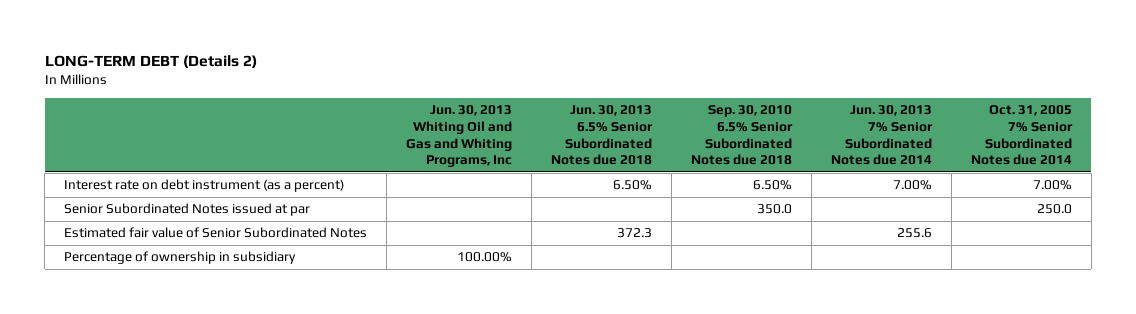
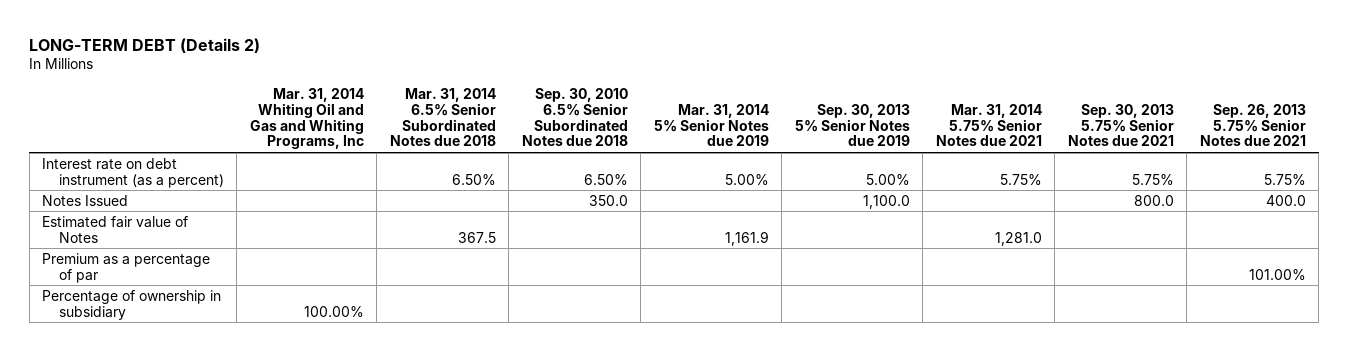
- | Jun. 30, 2013 Whiting Oil and Gas and Whiting Programs, Inc | Jun. 30, 2013 6.5% Senior Subordinated Notes due 2018 | Sep. 30, 2010 6.5% Senior Subordinated Notes due 2018 | Jun. 30, 2013 7% Senior Subordinated Notes due 2014 | Oct. 31, 2005 7% Senior Subordinated Notes due 2014
+ | Mar. 31, 2014 Whiting Oil and Gas and Whiting Programs, Inc | Mar. 31, 2014 6.5% Senior Subordinated Notes due 2018 | Sep. 30, 2010 6.5% Senior Subordinated Notes due 2018 | Mar. 31, 2014 5% Senior Notes due 2019 | Sep. 30, 2013 5% Senior Notes due 2019 | Mar. 31, 2014 5.75% Senior Notes due 2021 | Sep. 30, 2013 5.75% Senior Notes due 2021 | Sep. 26, 2013 5.75% Senior Notes due 2021
- Senior Subordinated Notes issued at par | | | 350.0 | | 250.0
- Estimated fair value of Senior Subordinated Notes | | 372.3 | | 255.6 |
+ Notes Issued | | | 350.0 | | 1,100.0 | | 800.0 | 400.0
+ Estimated fair value of Notes | | 367.5 | | 1,161.9 | | 1,281.0 | |
+ Premium as a percentage of par | | | | | | | | 101.00%

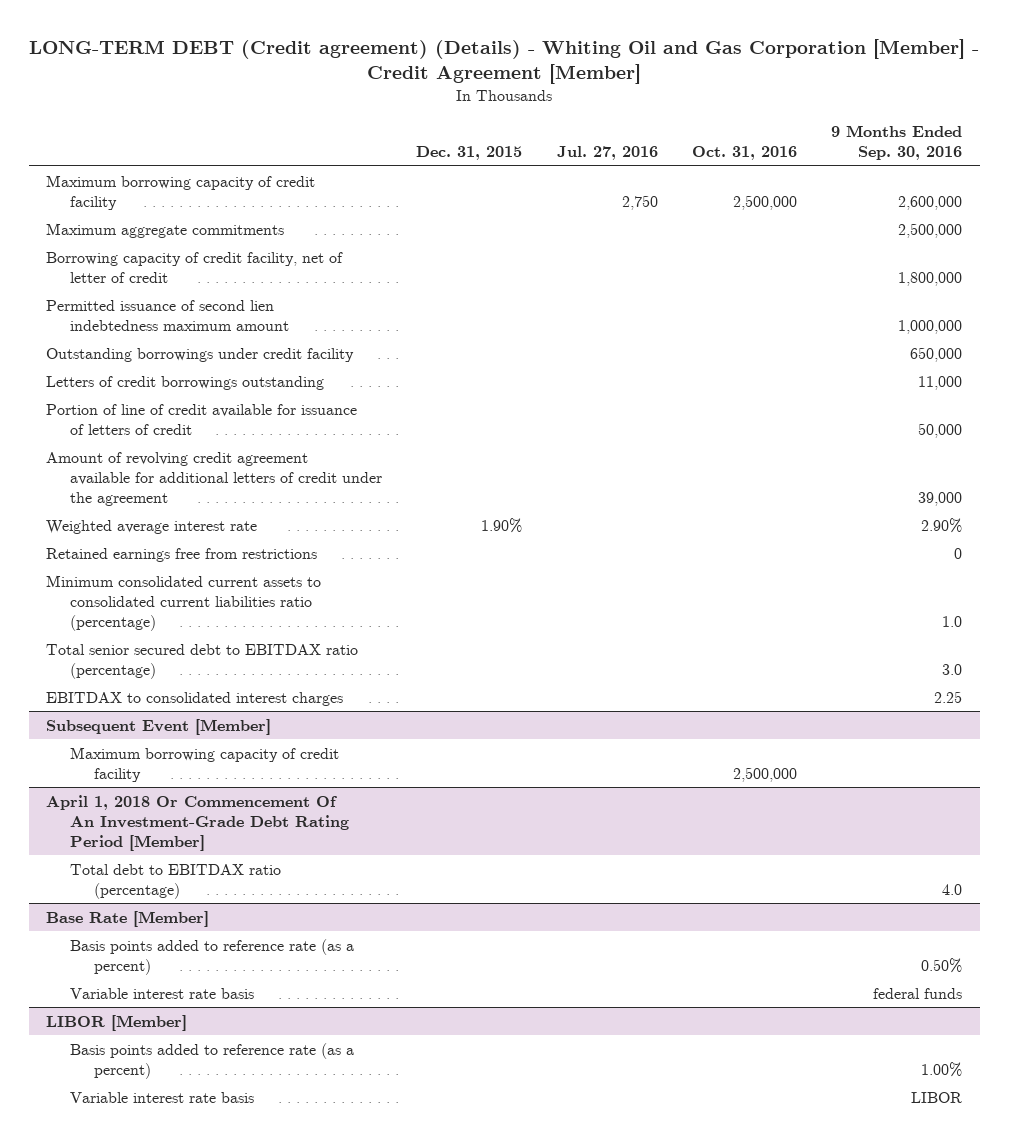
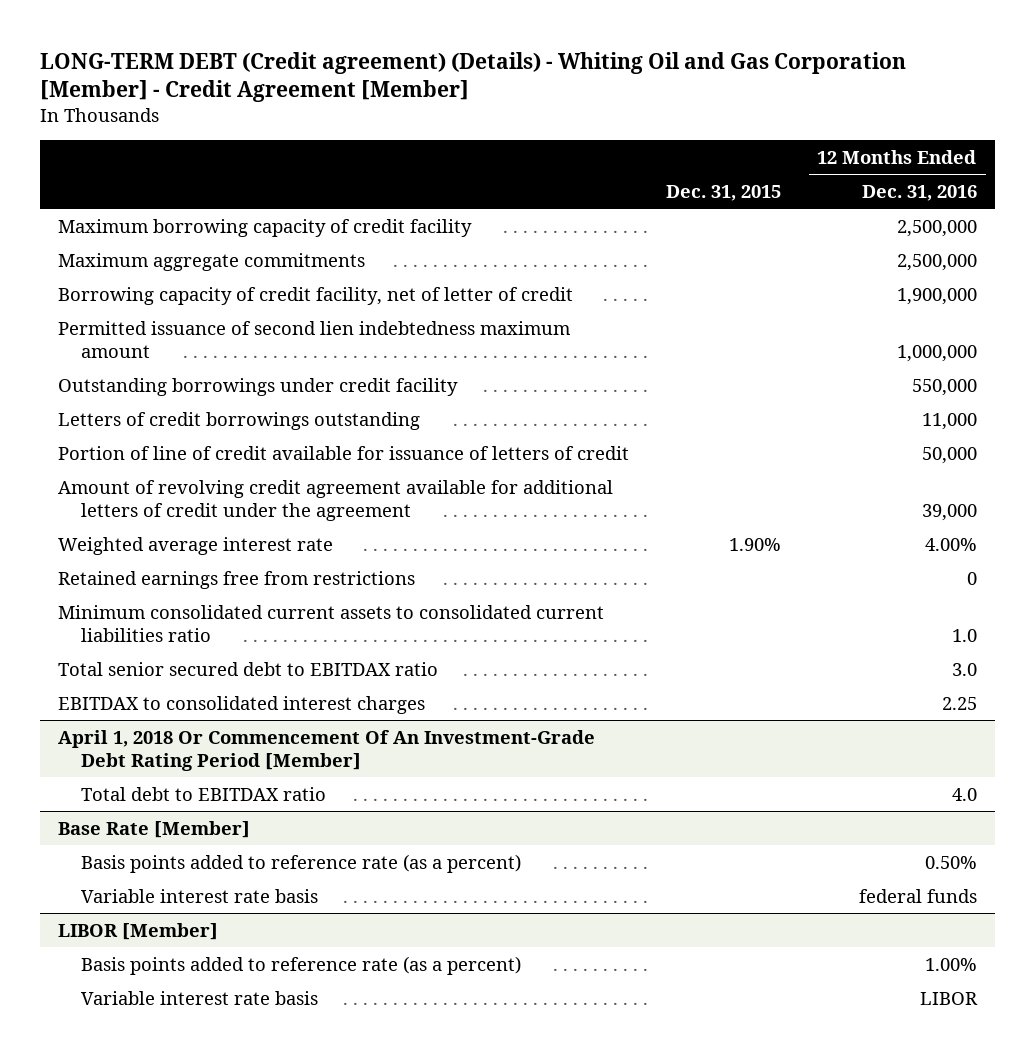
- | Dec. 31, 2015 | Jul. 27, 2016 | Oct. 31, 2016 | 9 Months Ended Sep. 30, 2016
+ | Dec. 31, 2015 | 12 Months Ended Dec. 31, 2016
- Minimum consolidated current assets to consolidated current liabilities ratio (percentage) | | | | 1.0
- Total senior secured debt to EBITDAX ratio (percentage) | | | | 3.0
+ Minimum consolidated current assets to consolidated current liabilities ratio | | 1.0
+ Total senior secured debt to EBITDAX ratio | | 3.0
- Subsequent Event [Member]
- Maximum borrowing capacity of credit facility | | | 2,500,000 |
@ April 1, 2018 Or Commencement Of An Investment-Grade Debt Rating Period [Member]
- Total debt to EBITDAX ratio (percentage) | | | | 4.0
+ Total debt to EBITDAX ratio | | 4.0

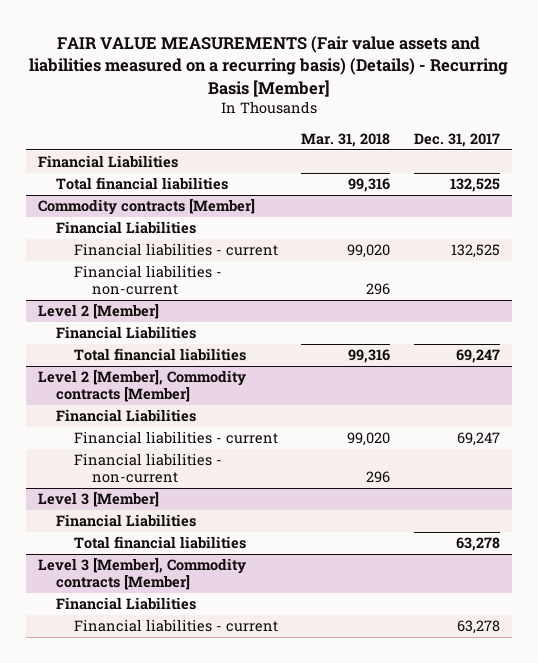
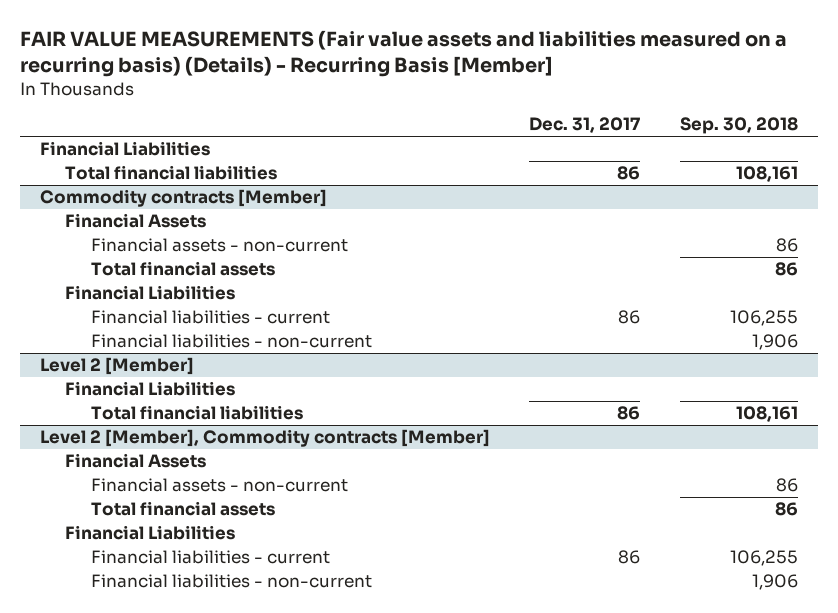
- | Mar. 31, 2018 | Dec. 31, 2017
+ | Dec. 31, 2017 | Sep. 30, 2018
- Total financial liabilities | 99,316 | 132,525
+ Total financial liabilities | 86 | 108,161
@ Commodity contracts [Member]
+ Financial Assets
+ Financial assets - non-current | | 86
+ Total financial assets | | 86
- Financial liabilities - current | 99,020 | 132,525
+ Financial liabilities - current | 86 | 106,255
@ Level 2 [Member]
- Total financial liabilities | 99,316 | 69,247
+ Total financial liabilities | 86 | 108,161
@ Level 2 [Member], Commodity contracts [Member]
+ Financial Assets
+ Financial assets - non-current | | 86
+ Total financial assets | | 86
- Financial liabilities - current | 99,020 | 69,247
+ Financial liabilities - current | 86 | 106,255
- Level 3 [Member]
- Financial Liabilities
- Total financial liabilities | | 63,278
- Level 3 [Member], Commodity contracts [Member]
- Financial Liabilities
- Financial liabilities - current | | 63,278

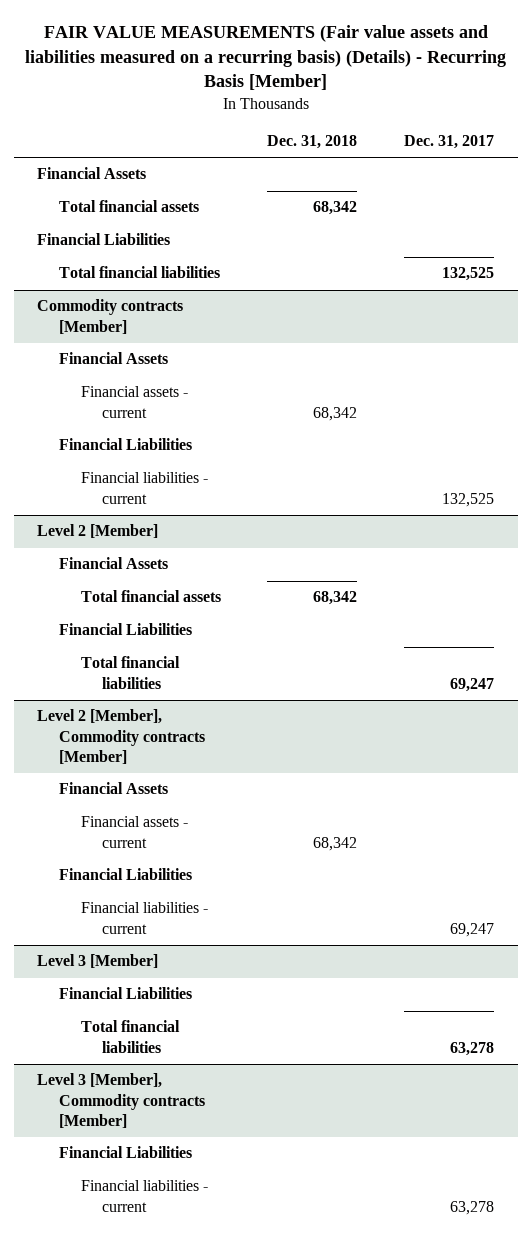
- | Dec. 31, 2017 | Sep. 30, 2018
+ | Dec. 31, 2018 | Dec. 31, 2017
+ Financial Assets
+ Total financial assets | 68,342 |
- Total financial liabilities | 86 | 108,161
+ Total financial liabilities | | 132,525
@ Commodity contracts [Member]
- Financial assets - non-current | | 86
- Total financial assets | | 86
+ Financial assets - current | 68,342 |
- Financial liabilities - current | 86 | 106,255
- Financial liabilities - non-current | | 1,906
+ Financial liabilities - current | | 132,525
@ Level 2 [Member]
+ Financial Assets
+ Total financial assets | 68,342 |
- Total financial liabilities | 86 | 108,161
+ Total financial liabilities | | 69,247
@ Level 2 [Member], Commodity contracts [Member]
- Financial assets - non-current | | 86
- Total financial assets | | 86
+ Financial assets - current | 68,342 |
- Financial liabilities - current | 86 | 106,255
- Financial liabilities - non-current | | 1,906
+ Financial liabilities - current | | 69,247
+ Level 3 [Member]
+ Financial Liabilities
+ Total financial liabilities | | 63,278
+ Level 3 [Member], Commodity contracts [Member]
+ Financial Liabilities
+ Financial liabilities - current | | 63,278

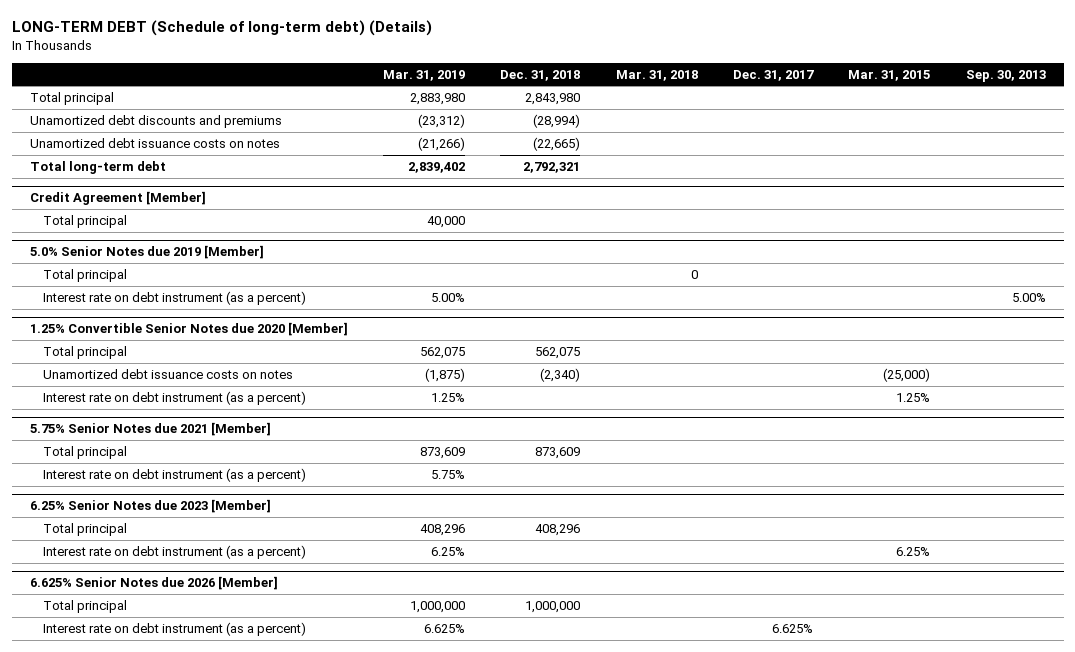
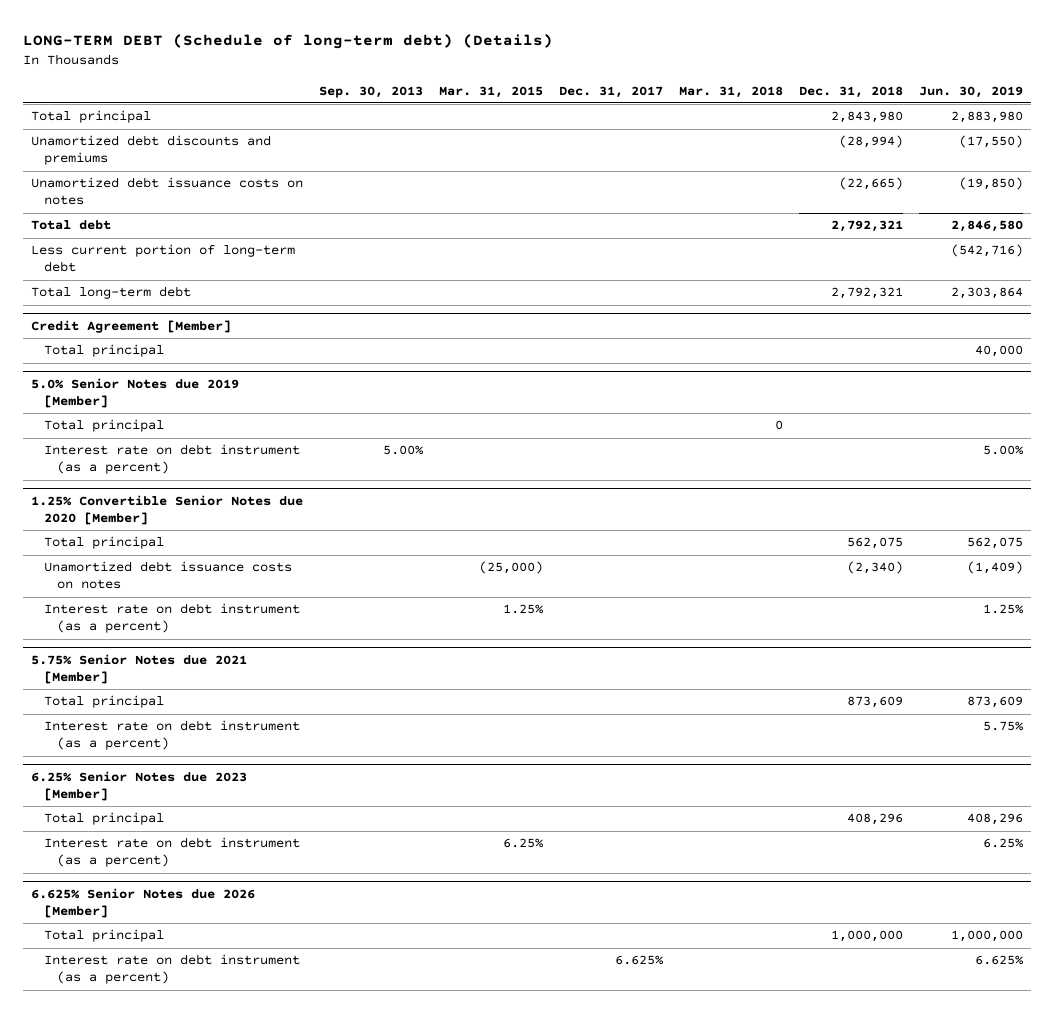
- | Mar. 31, 2019 | Dec. 31, 2018 | Mar. 31, 2018 | Dec. 31, 2017 | Mar. 31, 2015 | Sep. 30, 2013
+ | Sep. 30, 2013 | Mar. 31, 2015 | Dec. 31, 2017 | Mar. 31, 2018 | Dec. 31, 2018 | Jun. 30, 2019
+ Total debt | | | | | 2,792,321 | 2,846,580
+ Less current portion of long-term debt | | | | | | (542,716)

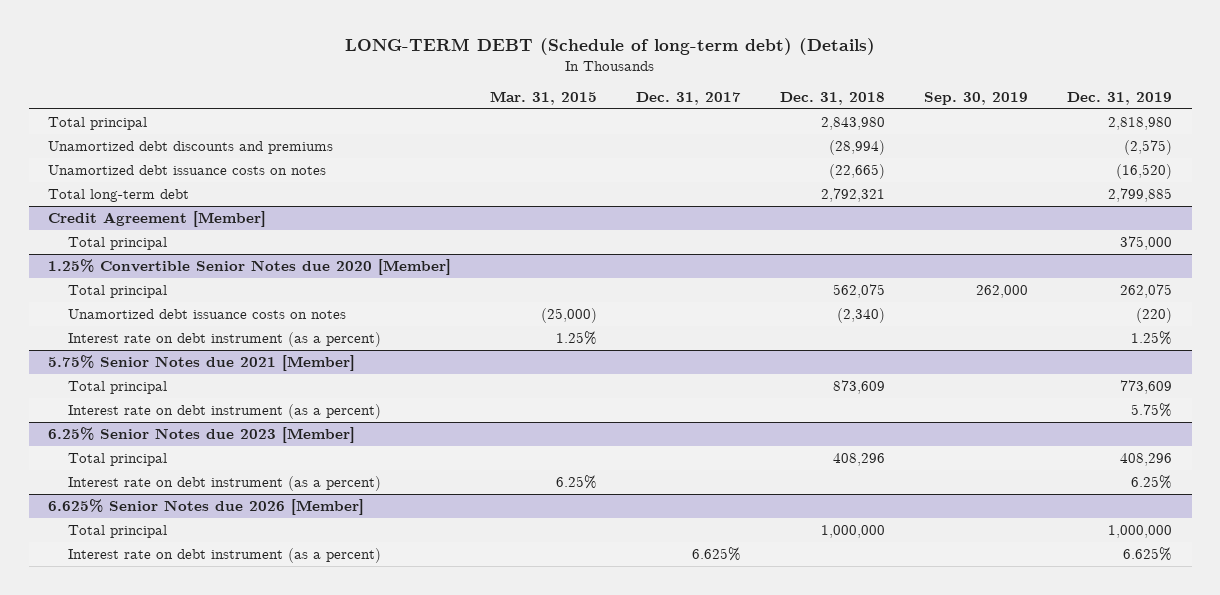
- | Sep. 30, 2013 | Mar. 31, 2015 | Dec. 31, 2017 | Mar. 31, 2018 | Dec. 31, 2018 | Jun. 30, 2019
+ | Mar. 31, 2015 | Dec. 31, 2017 | Dec. 31, 2018 | Sep. 30, 2019 | Dec. 31, 2019
- Total debt | | | | | 2,792,321 | 2,846,580
- Less current portion of long-term debt | | | | | | (542,716)
- 5.0% Senior Notes due 2019 [Member]
- Total principal | | | | 0 | |
- Interest rate on debt instrument (as a percent) | 5.00% | | | | | 5.00%

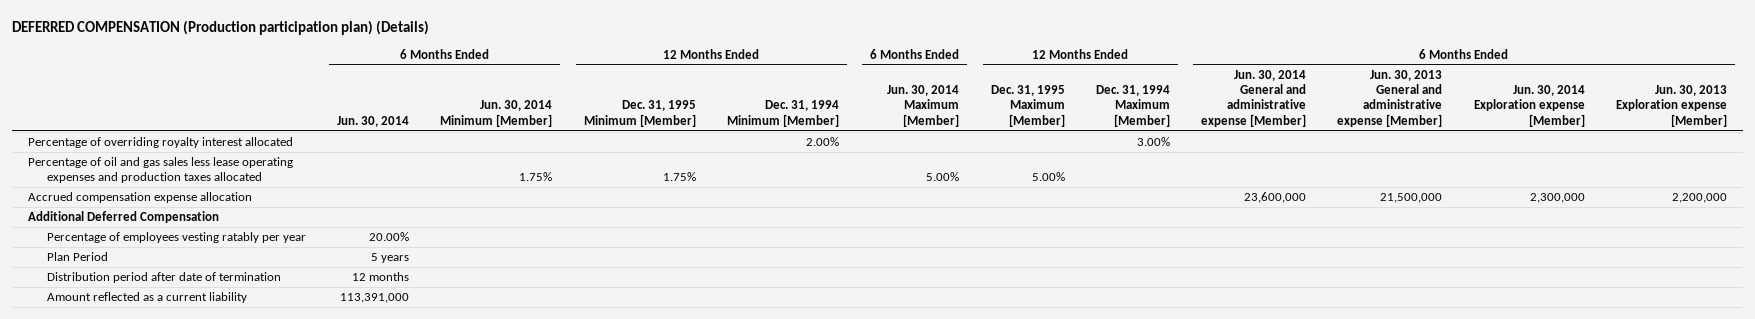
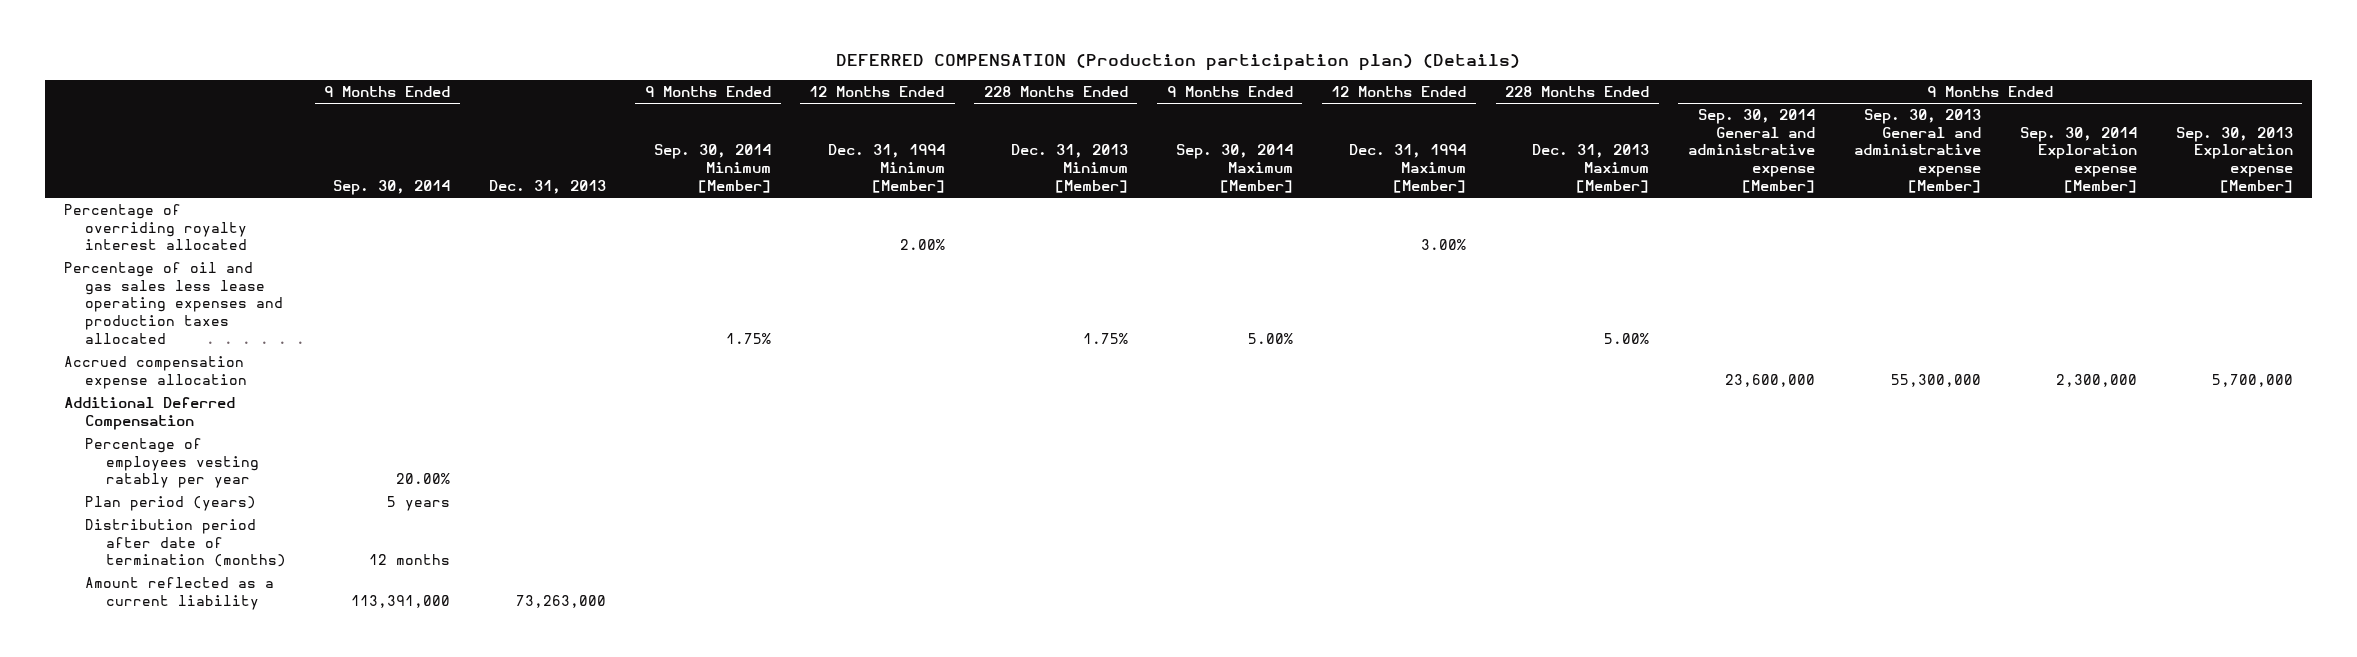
- | 6 Months Ended Jun. 30, 2014 | 6 Months Ended Jun. 30, 2014 Minimum [Member] | 12 Months Ended Dec. 31, 1995 Minimum [Member] | 12 Months Ended Dec. 31, 1994 Minimum [Member] | 6 Months Ended Jun. 30, 2014 Maximum [Member] | 12 Months Ended Dec. 31, 1995 Maximum [Member] | 12 Months Ended Dec. 31, 1994 Maximum [Member] | 6 Months Ended Jun. 30, 2014 General and administrative expense [Member] | 6 Months Ended Jun. 30, 2013 General and administrative expense [Member] | 6 Months Ended Jun. 30, 2014 Exploration expense [Member] | 6 Months Ended Jun. 30, 2013 Exploration expense [Member]
+ | 9 Months Ended Sep. 30, 2014 | Dec. 31, 2013 | 9 Months Ended Sep. 30, 2014 Minimum [Member] | 12 Months Ended Dec. 31, 1994 Minimum [Member] | 228 Months Ended Dec. 31, 2013 Minimum [Member] | 9 Months Ended Sep. 30, 2014 Maximum [Member] | 12 Months Ended Dec. 31, 1994 Maximum [Member] | 228 Months Ended Dec. 31, 2013 Maximum [Member] | 9 Months Ended Sep. 30, 2014 General and administrative expense [Member] | 9 Months Ended Sep. 30, 2013 General and administrative expense [Member] | 9 Months Ended Sep. 30, 2014 Exploration expense [Member] | 9 Months Ended Sep. 30, 2013 Exploration expense [Member]
- Plan Period | 5 years | | | | | | | | | |
- Distribution period after date of termination | 12 months | | | | | | | | | |
+ Plan period (years) | 5 years | | | | | | | | | | |
+ Distribution period after date of termination (months) | 12 months | | | | | | | | | | |

